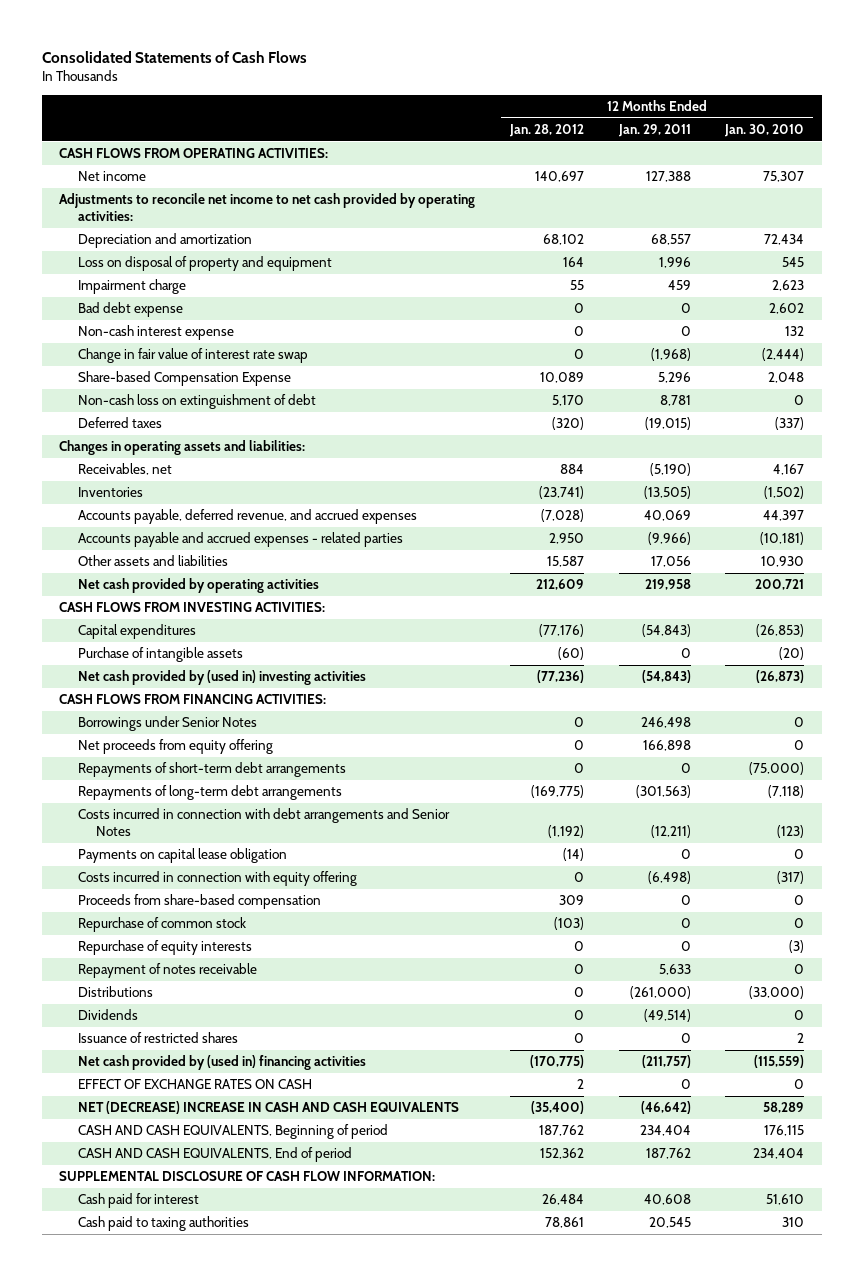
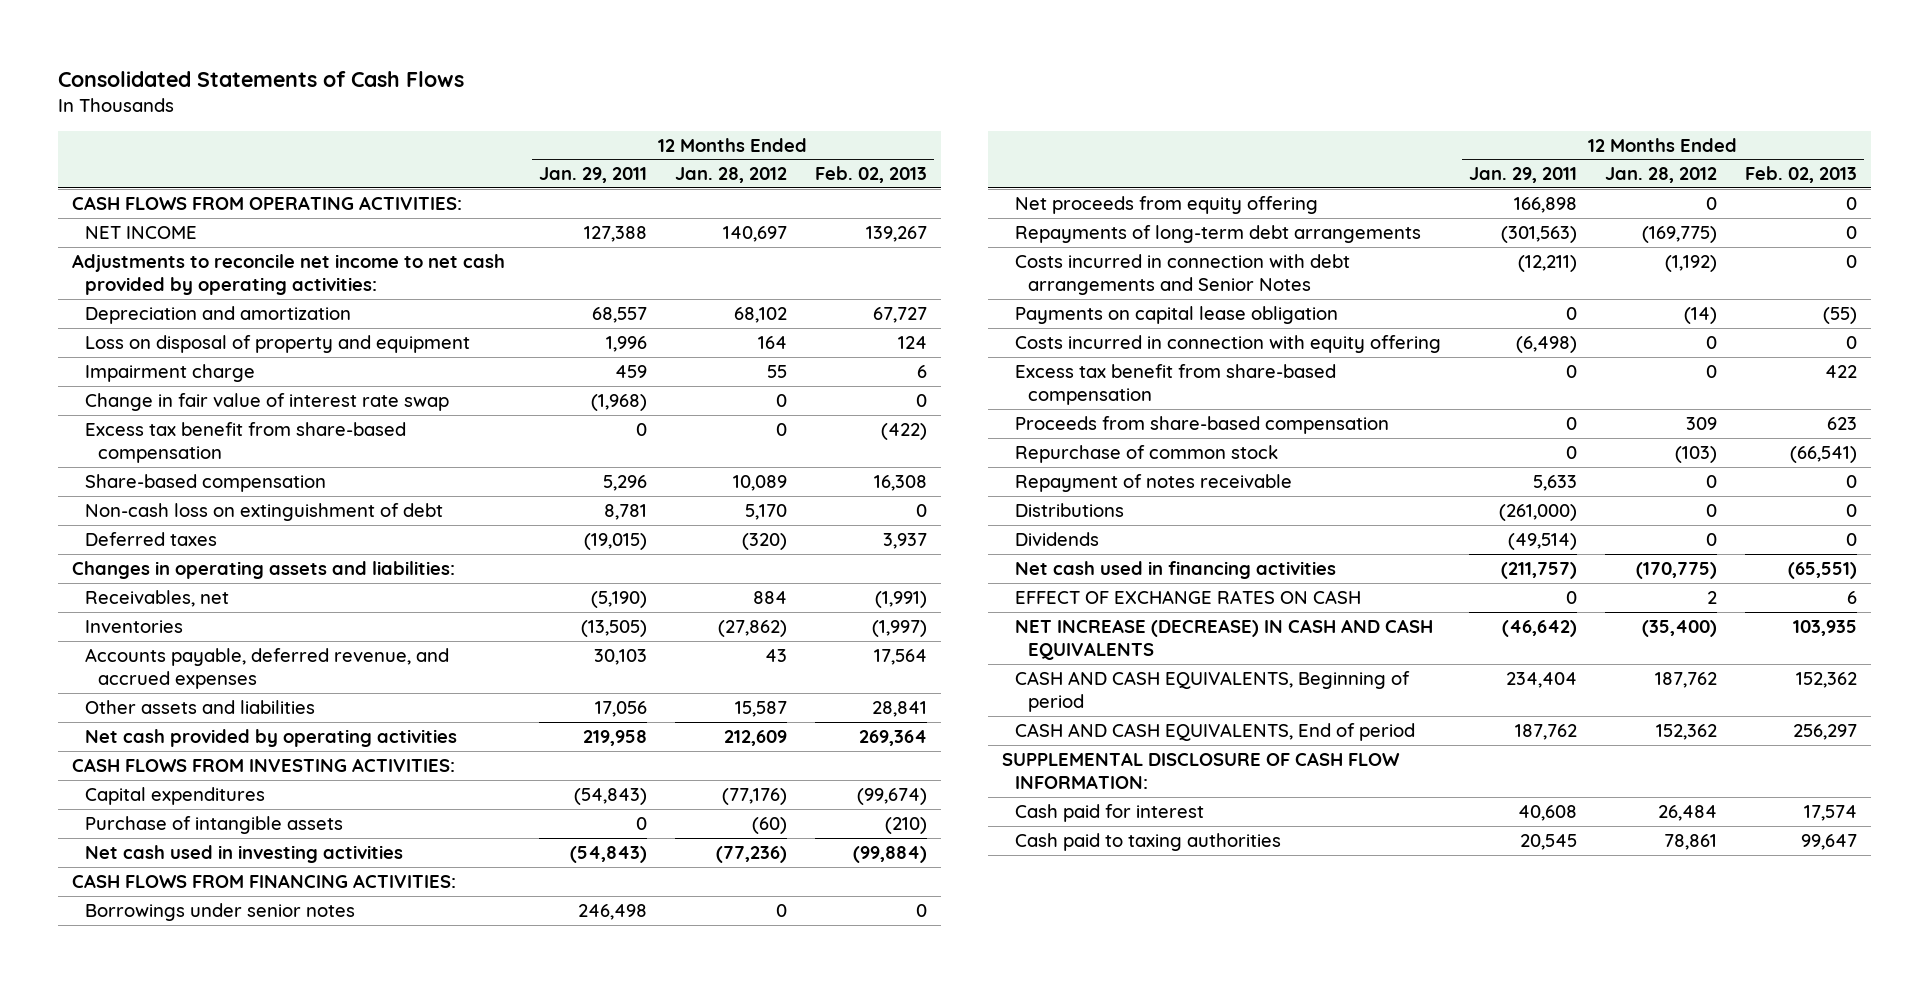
- | 12 Months Ended Jan. 28, 2012 | 12 Months Ended Jan. 29, 2011 | 12 Months Ended Jan. 30, 2010
+ | 12 Months Ended Jan. 29, 2011 | 12 Months Ended Jan. 28, 2012 | 12 Months Ended Feb. 02, 2013
- Net income | 140,697 | 127,388 | 75,307
+ NET INCOME | 127,388 | 140,697 | 139,267
- Bad debt expense | 0 | 0 | 2,602
- Non-cash interest expense | 0 | 0 | 132
- Share-based Compensation Expense | 10,089 | 5,296 | 2,048
+ Excess tax benefit from share-based compensation | 0 | 0 | (422)
+ Share-based compensation | 5,296 | 10,089 | 16,308
- Inventories | (23,741) | (13,505) | (1,502)
- Accounts payable, deferred revenue, and accrued expenses | (7,028) | 40,069 | 44,397
- Accounts payable and accrued expenses - related parties | 2,950 | (9,966) | (10,181)
+ Inventories | (13,505) | (27,862) | (1,997)
+ Accounts payable, deferred revenue, and accrued expenses | 30,103 | 43 | 17,564
- Net cash provided by (used in) investing activities | (77,236) | (54,843) | (26,873)
+ Net cash used in investing activities | (54,843) | (77,236) | (99,884)
- Borrowings under Senior Notes | 0 | 246,498 | 0
+ Borrowings under senior notes | 246,498 | 0 | 0
- Repayments of short-term debt arrangements | 0 | 0 | (75,000)
+ Excess tax benefit from share-based compensation | 0 | 0 | 422
- Repurchase of equity interests | 0 | 0 | (3)
- Issuance of restricted shares | 0 | 0 | 2
- Net cash provided by (used in) financing activities | (170,775) | (211,757) | (115,559)
+ Net cash used in financing activities | (211,757) | (170,775) | (65,551)
- NET (DECREASE) INCREASE IN CASH AND CASH EQUIVALENTS | (35,400) | (46,642) | 58,289
+ NET INCREASE (DECREASE) IN CASH AND CASH EQUIVALENTS | (46,642) | (35,400) | 103,935

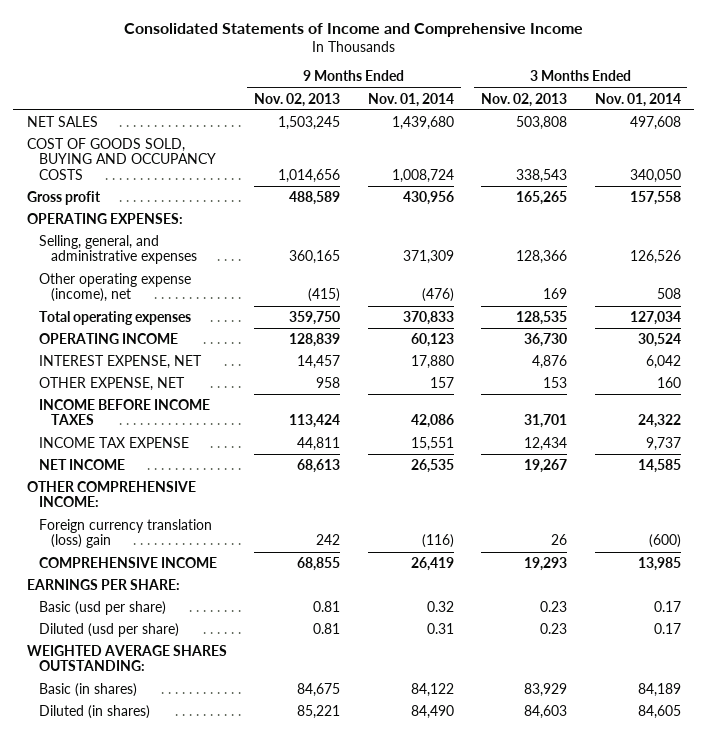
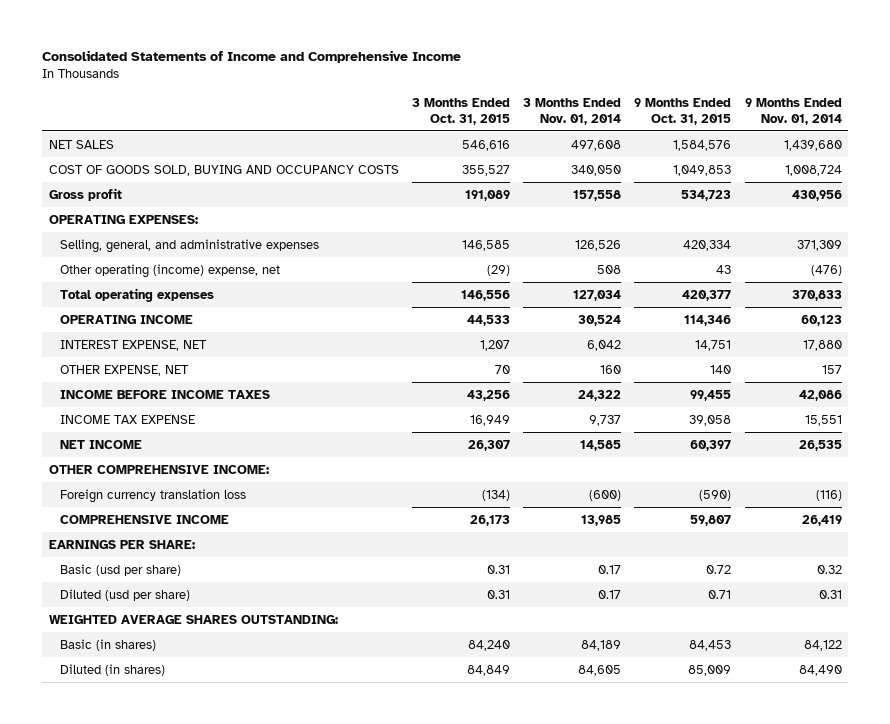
- | 9 Months Ended Nov. 02, 2013 | 9 Months Ended Nov. 01, 2014 | 3 Months Ended Nov. 02, 2013 | 3 Months Ended Nov. 01, 2014
+ | 3 Months Ended Oct. 31, 2015 | 3 Months Ended Nov. 01, 2014 | 9 Months Ended Oct. 31, 2015 | 9 Months Ended Nov. 01, 2014
- Other operating expense (income), net | (415) | (476) | 169 | 508
+ Other operating (income) expense, net | (29) | 508 | 43 | (476)
- Foreign currency translation (loss) gain | 242 | (116) | 26 | (600)
+ Foreign currency translation loss | (134) | (600) | (590) | (116)

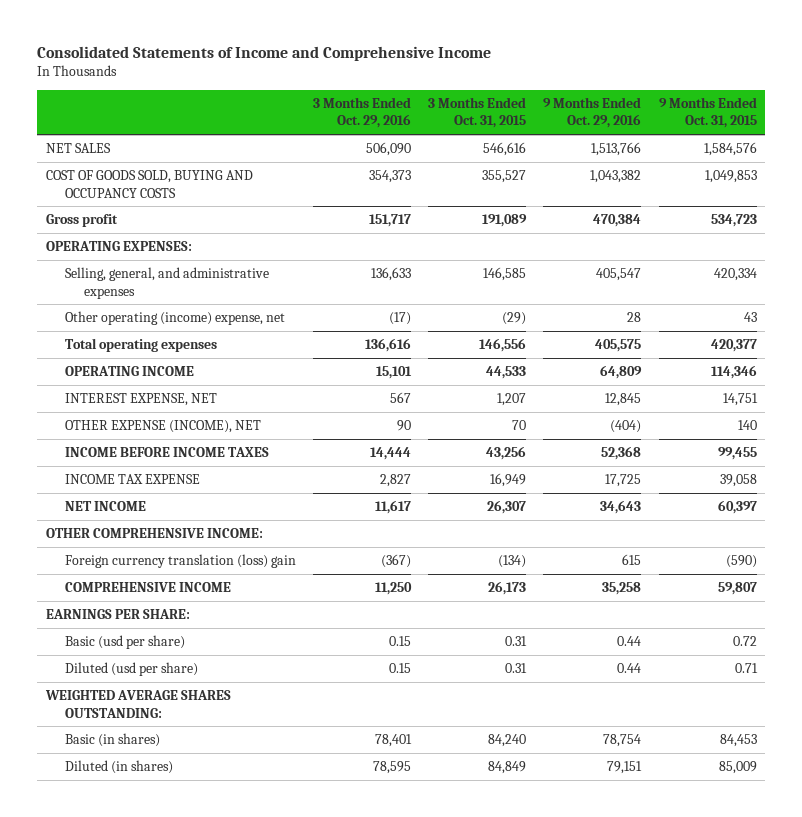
- | 3 Months Ended Oct. 31, 2015 | 3 Months Ended Nov. 01, 2014 | 9 Months Ended Oct. 31, 2015 | 9 Months Ended Nov. 01, 2014
+ | 3 Months Ended Oct. 29, 2016 | 3 Months Ended Oct. 31, 2015 | 9 Months Ended Oct. 29, 2016 | 9 Months Ended Oct. 31, 2015
- OTHER EXPENSE, NET | 70 | 160 | 140 | 157
+ OTHER EXPENSE (INCOME), NET | 90 | 70 | (404) | 140
- Foreign currency translation loss | (134) | (600) | (590) | (116)
+ Foreign currency translation (loss) gain | (367) | (134) | 615 | (590)

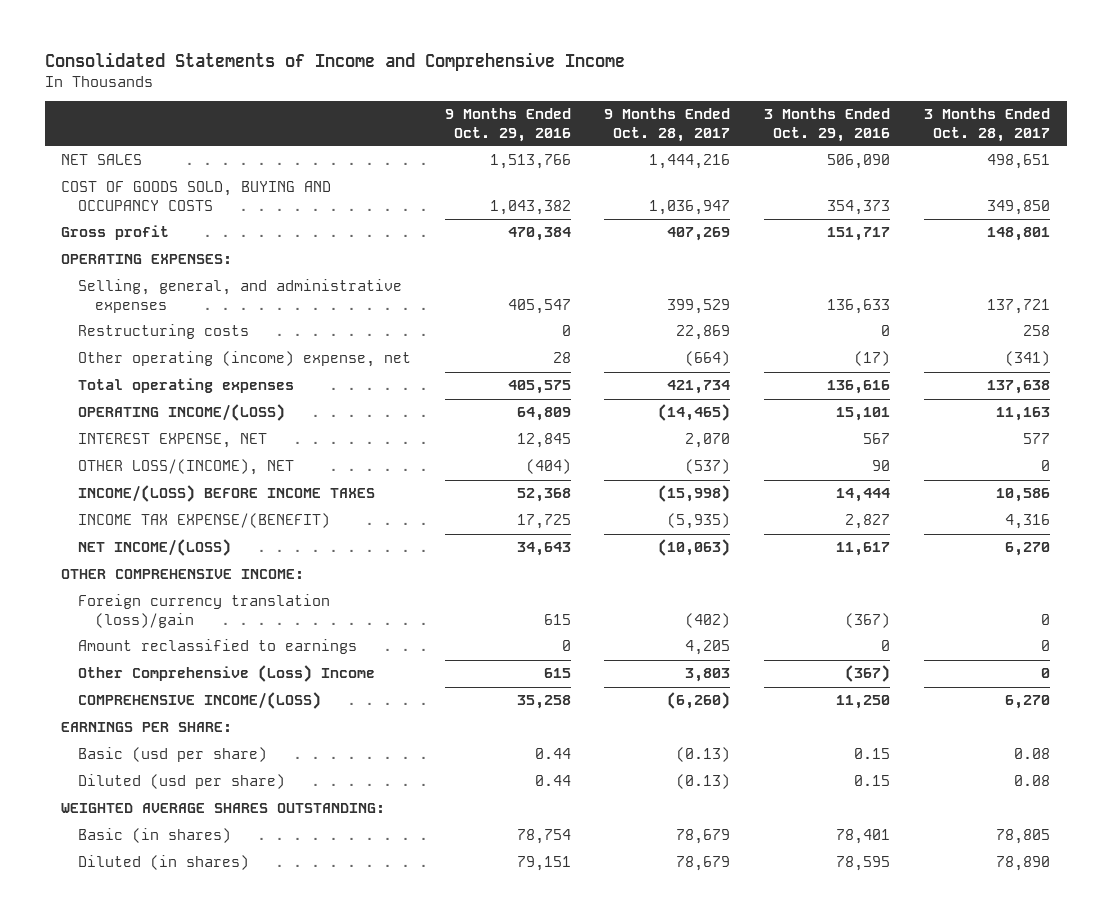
- | 3 Months Ended Oct. 29, 2016 | 3 Months Ended Oct. 31, 2015 | 9 Months Ended Oct. 29, 2016 | 9 Months Ended Oct. 31, 2015
+ | 9 Months Ended Oct. 29, 2016 | 9 Months Ended Oct. 28, 2017 | 3 Months Ended Oct. 29, 2016 | 3 Months Ended Oct. 28, 2017
+ Restructuring costs | 0 | 22,869 | 0 | 258
- OPERATING INCOME | 15,101 | 44,533 | 64,809 | 114,346
+ OPERATING INCOME/(LOSS) | 64,809 | (14,465) | 15,101 | 11,163
- OTHER EXPENSE (INCOME), NET | 90 | 70 | (404) | 140
- INCOME BEFORE INCOME TAXES | 14,444 | 43,256 | 52,368 | 99,455
- INCOME TAX EXPENSE | 2,827 | 16,949 | 17,725 | 39,058
- NET INCOME | 11,617 | 26,307 | 34,643 | 60,397
+ OTHER LOSS/(INCOME), NET | (404) | (537) | 90 | 0
+ INCOME/(LOSS) BEFORE INCOME TAXES | 52,368 | (15,998) | 14,444 | 10,586
+ INCOME TAX EXPENSE/(BENEFIT) | 17,725 | (5,935) | 2,827 | 4,316
+ NET INCOME/(LOSS) | 34,643 | (10,063) | 11,617 | 6,270
- Foreign currency translation (loss) gain | (367) | (134) | 615 | (590)
- COMPREHENSIVE INCOME | 11,250 | 26,173 | 35,258 | 59,807
+ Foreign currency translation (loss)/gain | 615 | (402) | (367) | 0
+ Amount reclassified to earnings | 0 | 4,205 | 0 | 0
+ Other Comprehensive (Loss) Income | 615 | 3,803 | (367) | 0
+ COMPREHENSIVE INCOME/(LOSS) | 35,258 | (6,260) | 11,250 | 6,270

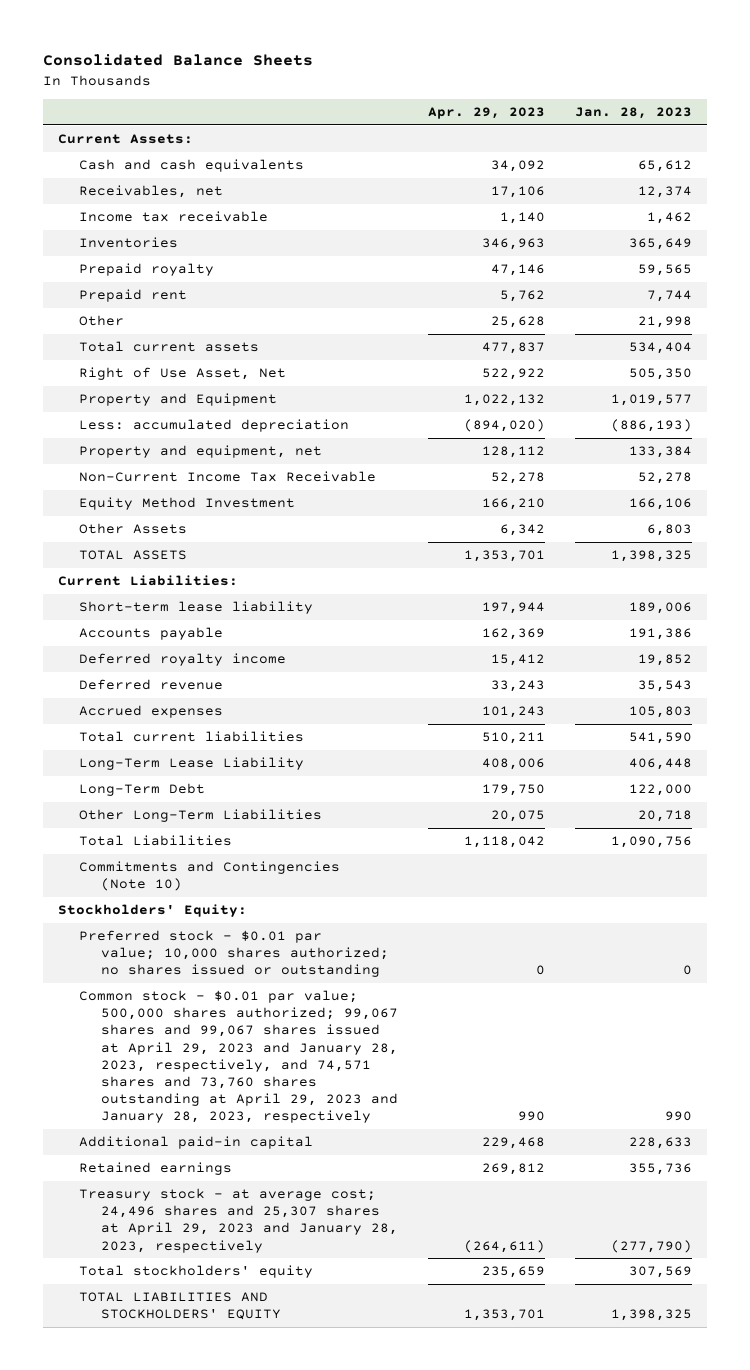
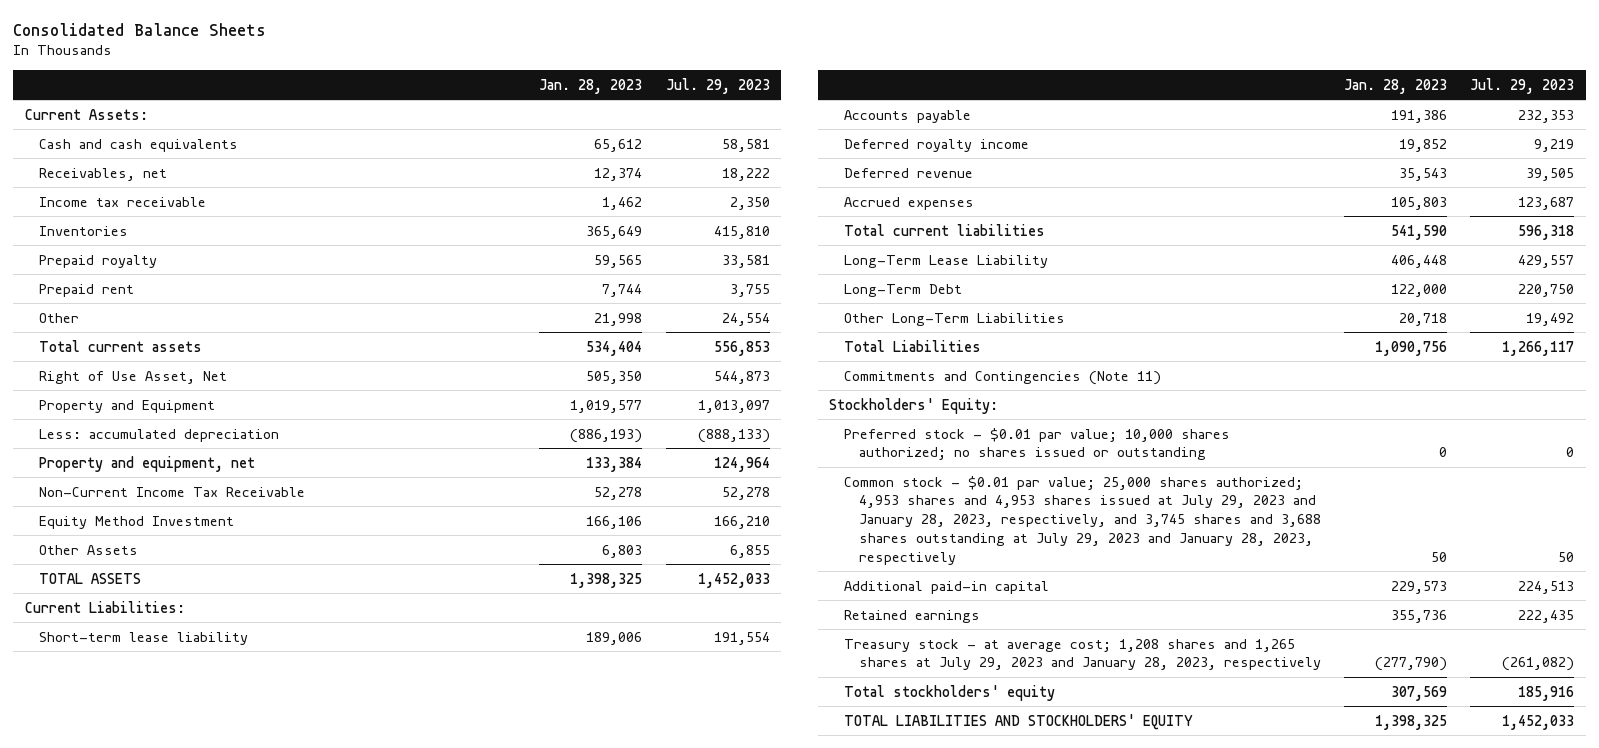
- | Apr. 29, 2023 | Jan. 28, 2023
+ | Jan. 28, 2023 | Jul. 29, 2023
- Commitments and Contingencies (Note 10)
+ Commitments and Contingencies (Note 11)
- Common stock - $0.01 par value; 500,000 shares authorized; 99,067 shares and 99,067 shares issued at April 29, 2023 and January 28, 2023, respectively, and 74,571 shares and 73,760 shares outstanding at April 29, 2023 and January 28, 2023, respectively | 990 | 990
- Additional paid-in capital | 229,468 | 228,633
+ Common stock - $0.01 par value; 25,000 shares authorized; 4,953 shares and 4,953 shares issued at July 29, 2023 and January 28, 2023, respectively, and 3,745 shares and 3,688 shares outstanding at July 29, 2023 and January 28, 2023, respectively | 50 | 50
+ Additional paid-in capital | 229,573 | 224,513
- Treasury stock - at average cost; 24,496 shares and 25,307 shares at April 29, 2023 and January 28, 2023, respectively | (264,611) | (277,790)
+ Treasury stock - at average cost; 1,208 shares and 1,265 shares at July 29, 2023 and January 28, 2023, respectively | (277,790) | (261,082)

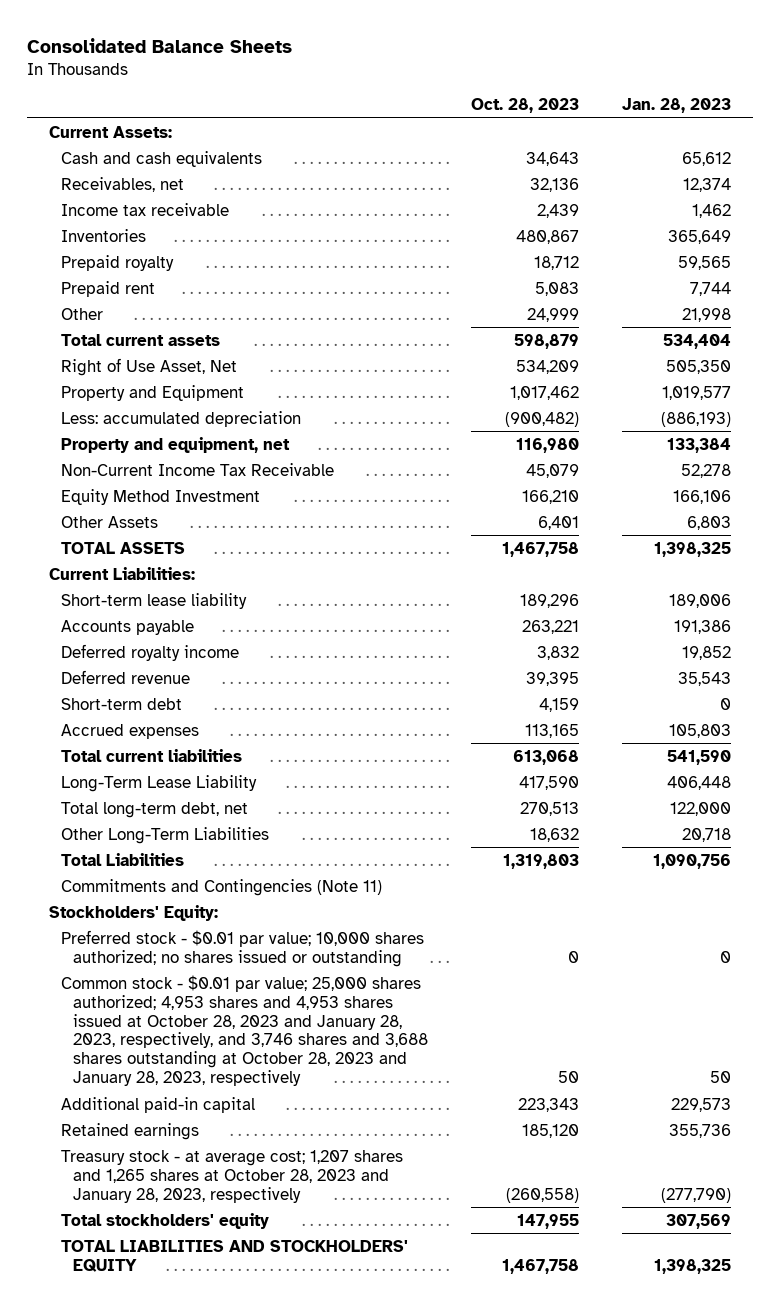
- | Jan. 28, 2023 | Jul. 29, 2023
+ | Oct. 28, 2023 | Jan. 28, 2023
+ Short-term debt | 4,159 | 0
- Long-Term Debt | 122,000 | 220,750
+ Total long-term debt, net | 270,513 | 122,000
- Common stock - $0.01 par value; 25,000 shares authorized; 4,953 shares and 4,953 shares issued at July 29, 2023 and January 28, 2023, respectively, and 3,745 shares and 3,688 shares outstanding at July 29, 2023 and January 28, 2023, respectively | 50 | 50
+ Common stock - $0.01 par value; 25,000 shares authorized; 4,953 shares and 4,953 shares issued at October 28, 2023 and January 28, 2023, respectively, and 3,746 shares and 3,688 shares outstanding at October 28, 2023 and January 28, 2023, respectively | 50 | 50
- Treasury stock - at average cost; 1,208 shares and 1,265 shares at July 29, 2023 and January 28, 2023, respectively | (277,790) | (261,082)
+ Treasury stock - at average cost; 1,207 shares and 1,265 shares at October 28, 2023 and January 28, 2023, respectively | (260,558) | (277,790)

